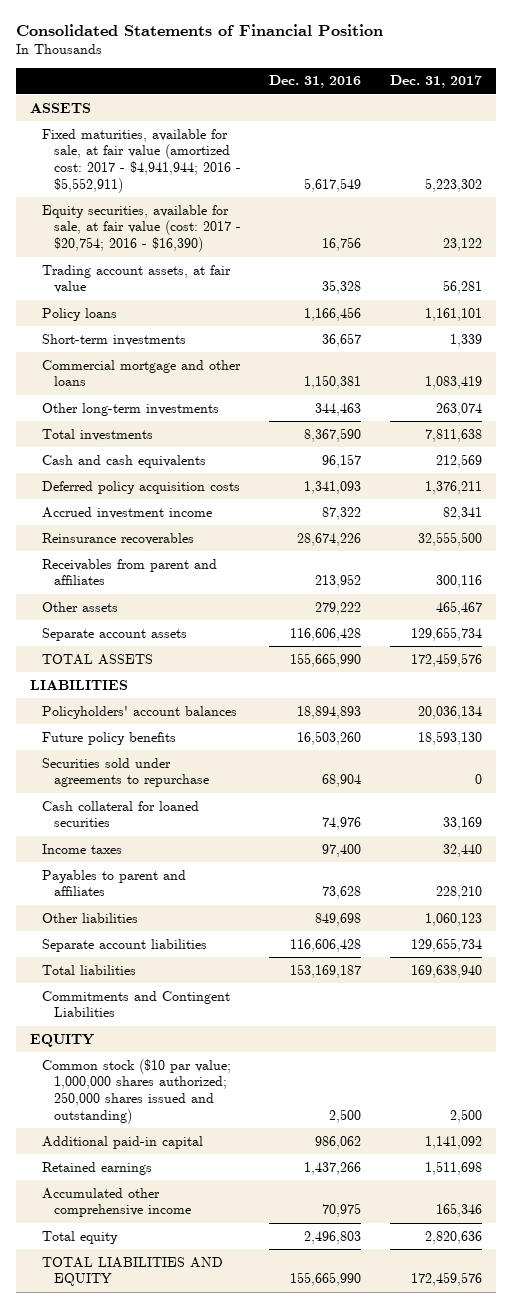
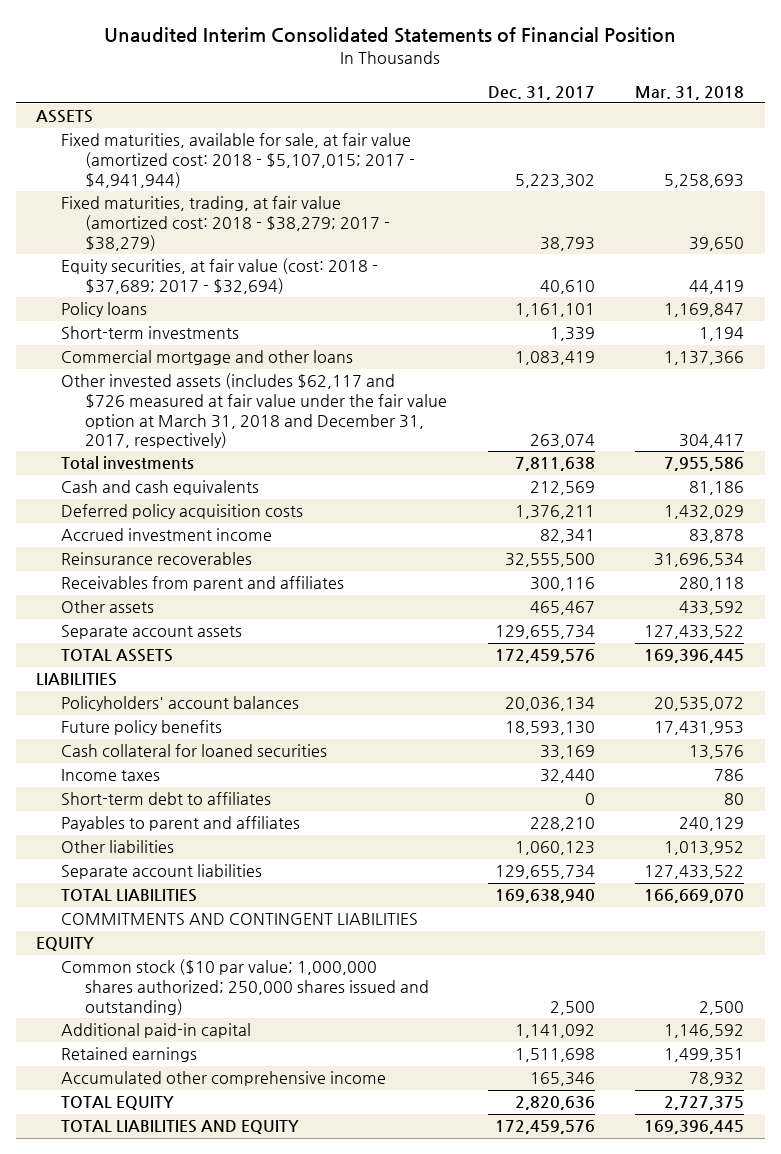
- Consolidated Statements of Financial Position
+ Unaudited Interim Consolidated Statements of Financial Position
- | Dec. 31, 2016 | Dec. 31, 2017
+ | Dec. 31, 2017 | Mar. 31, 2018
- Fixed maturities, available for sale, at fair value (amortized cost: 2017 - $4,941,944; 2016 - $5,552,911) | 5,617,549 | 5,223,302
- Equity securities, available for sale, at fair value (cost: 2017 - $20,754; 2016 - $16,390) | 16,756 | 23,122
- Trading account assets, at fair value | 35,328 | 56,281
+ Fixed maturities, available for sale, at fair value (amortized cost: 2018 - $5,107,015; 2017 - $4,941,944) | 5,223,302 | 5,258,693
+ Fixed maturities, trading, at fair value (amortized cost: 2018 - $38,279; 2017 - $38,279) | 38,793 | 39,650
+ Equity securities, at fair value (cost: 2018 - $37,689; 2017 - $32,694) | 40,610 | 44,419
- Other long-term investments | 344,463 | 263,074
+ Other invested assets (includes $62,117 and $726 measured at fair value under the fair value option at March 31, 2018 and December 31, 2017, respectively) | 263,074 | 304,417
- Securities sold under agreements to repurchase | 68,904 | 0
+ Short-term debt to affiliates | 0 | 80
- Total liabilities | 153,169,187 | 169,638,940
- Commitments and Contingent Liabilities
+ TOTAL LIABILITIES | 169,638,940 | 166,669,070
+ COMMITMENTS AND CONTINGENT LIABILITIES
- Total equity | 2,496,803 | 2,820,636
+ TOTAL EQUITY | 2,820,636 | 2,727,375

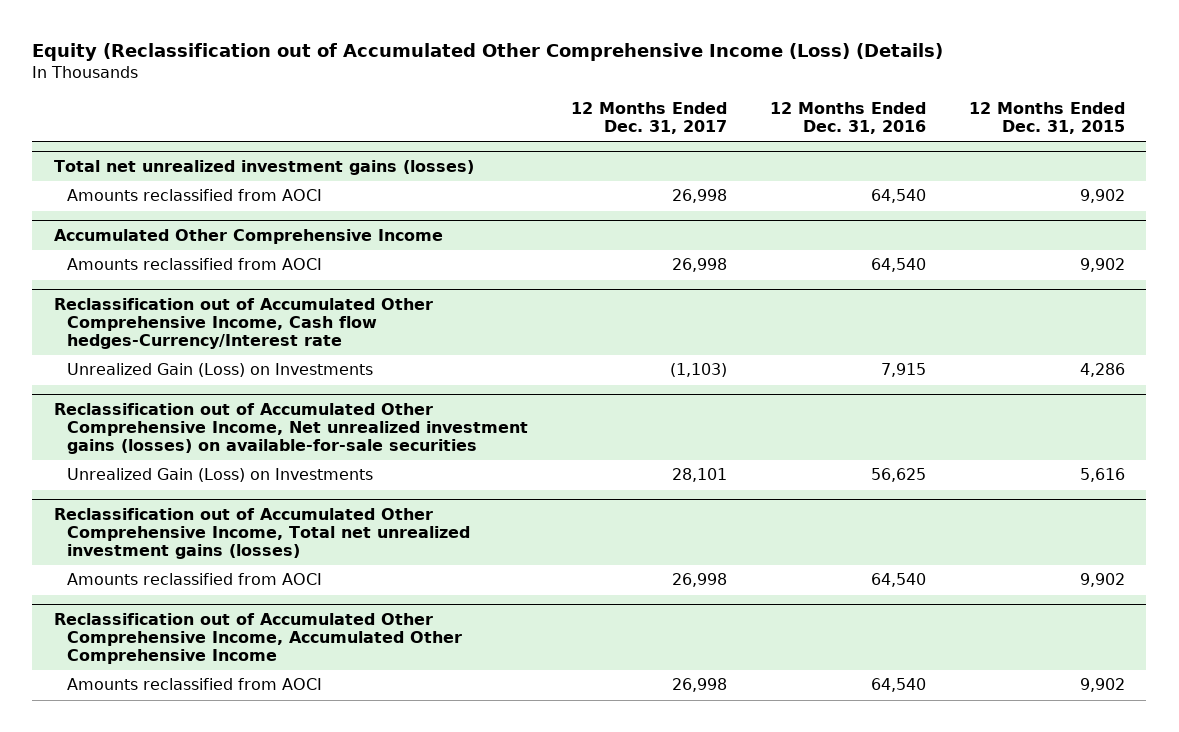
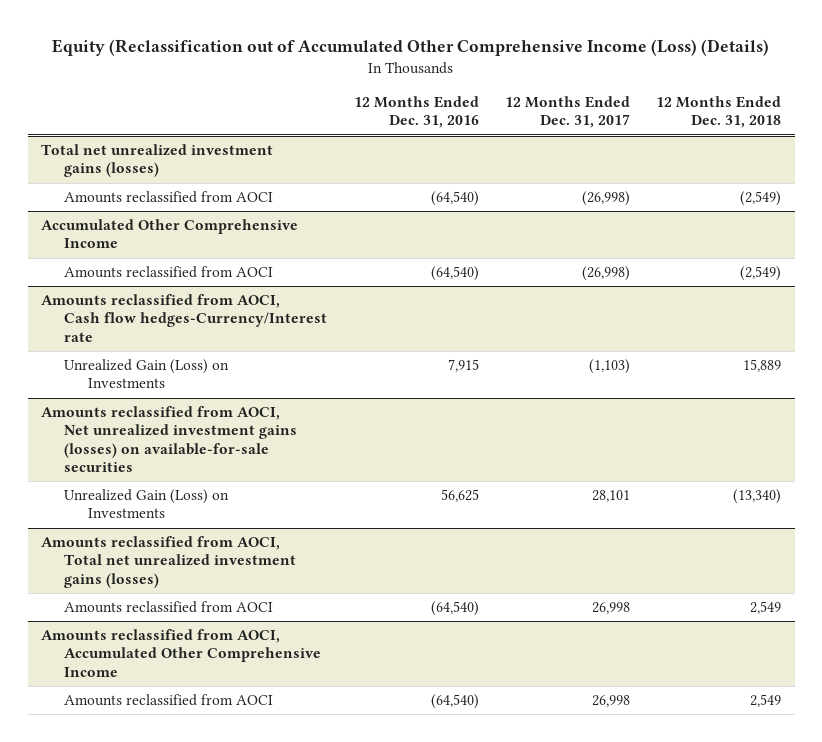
- | 12 Months Ended Dec. 31, 2017 | 12 Months Ended Dec. 31, 2016 | 12 Months Ended Dec. 31, 2015
+ | 12 Months Ended Dec. 31, 2016 | 12 Months Ended Dec. 31, 2017 | 12 Months Ended Dec. 31, 2018
@ Total net unrealized investment gains (losses)
- Amounts reclassified from AOCI | 26,998 | 64,540 | 9,902
+ Amounts reclassified from AOCI | (64,540) | (26,998) | (2,549)
@ Accumulated Other Comprehensive Income
- Amounts reclassified from AOCI | 26,998 | 64,540 | 9,902
- Reclassification out of Accumulated Other Comprehensive Income, Cash flow hedges-Currency/Interest rate
@ Accumulated Other Comprehensive Income
+ Amounts reclassified from AOCI | (64,540) | (26,998) | (2,549)
+ Amounts reclassified from AOCI, Cash flow hedges-Currency/Interest rate
- Reclassification out of Accumulated Other Comprehensive Income, Net unrealized investment gains (losses) on available-for-sale securities
+ Amounts reclassified from AOCI, Net unrealized investment gains (losses) on available-for-sale securities
- Reclassification out of Accumulated Other Comprehensive Income, Total net unrealized investment gains (losses)
- Amounts reclassified from AOCI | 26,998 | 64,540 | 9,902
- Reclassification out of Accumulated Other Comprehensive Income, Accumulated Other Comprehensive Income
- Amounts reclassified from AOCI | 26,998 | 64,540 | 9,902
+ Amounts reclassified from AOCI, Total net unrealized investment gains (losses)
+ Amounts reclassified from AOCI | (64,540) | 26,998 | 2,549
+ Amounts reclassified from AOCI, Accumulated Other Comprehensive Income
+ Amounts reclassified from AOCI | (64,540) | 26,998 | 2,549

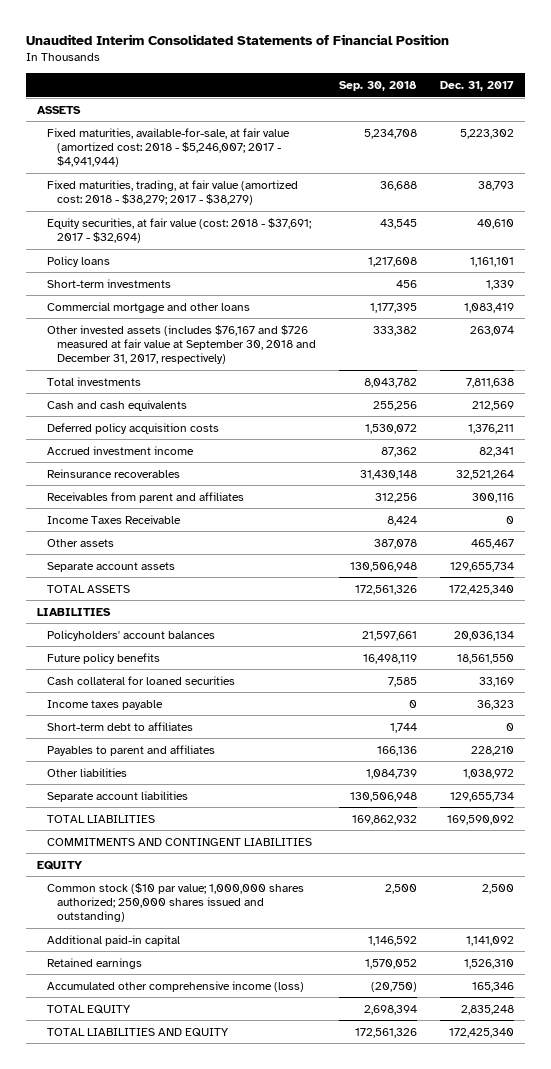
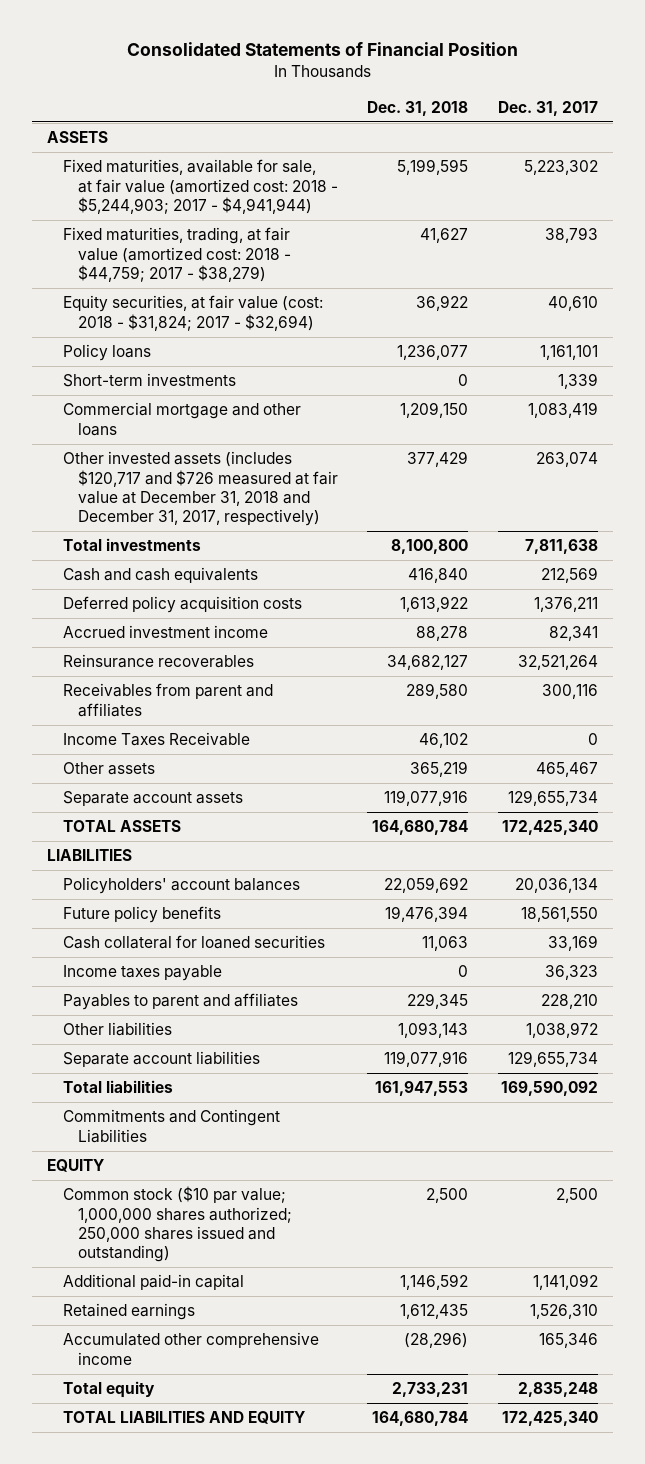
- Unaudited Interim Consolidated Statements of Financial Position
+ Consolidated Statements of Financial Position
- | Sep. 30, 2018 | Dec. 31, 2017
+ | Dec. 31, 2018 | Dec. 31, 2017
- Fixed maturities, available-for-sale, at fair value (amortized cost: 2018 - $5,246,007; 2017 - $4,941,944) | 5,234,708 | 5,223,302
- Fixed maturities, trading, at fair value (amortized cost: 2018 - $38,279; 2017 - $38,279) | 36,688 | 38,793
- Equity securities, at fair value (cost: 2018 - $37,691; 2017 - $32,694) | 43,545 | 40,610
+ Fixed maturities, available for sale, at fair value (amortized cost: 2018 - $5,244,903; 2017 - $4,941,944) | 5,199,595 | 5,223,302
+ Fixed maturities, trading, at fair value (amortized cost: 2018 - $44,759; 2017 - $38,279) | 41,627 | 38,793
+ Equity securities, at fair value (cost: 2018 - $31,824; 2017 - $32,694) | 36,922 | 40,610
- Other invested assets (includes $76,167 and $726 measured at fair value at September 30, 2018 and December 31, 2017, respectively) | 333,382 | 263,074
+ Other invested assets (includes $120,717 and $726 measured at fair value at December 31, 2018 and December 31, 2017, respectively) | 377,429 | 263,074
- Short-term debt to affiliates | 1,744 | 0
- TOTAL LIABILITIES | 169,862,932 | 169,590,092
- COMMITMENTS AND CONTINGENT LIABILITIES
+ Total liabilities | 161,947,553 | 169,590,092
+ Commitments and Contingent Liabilities
- Accumulated other comprehensive income (loss) | (20,750) | 165,346
- TOTAL EQUITY | 2,698,394 | 2,835,248
+ Accumulated other comprehensive income | (28,296) | 165,346
+ Total equity | 2,733,231 | 2,835,248

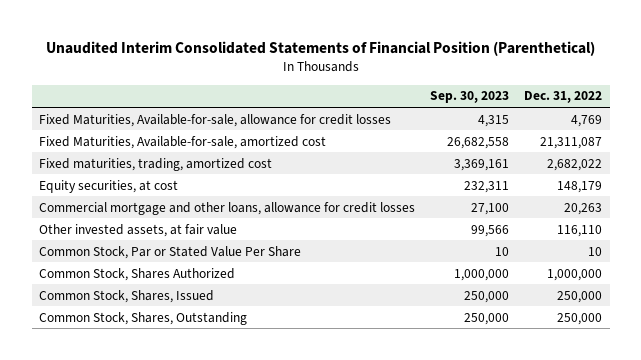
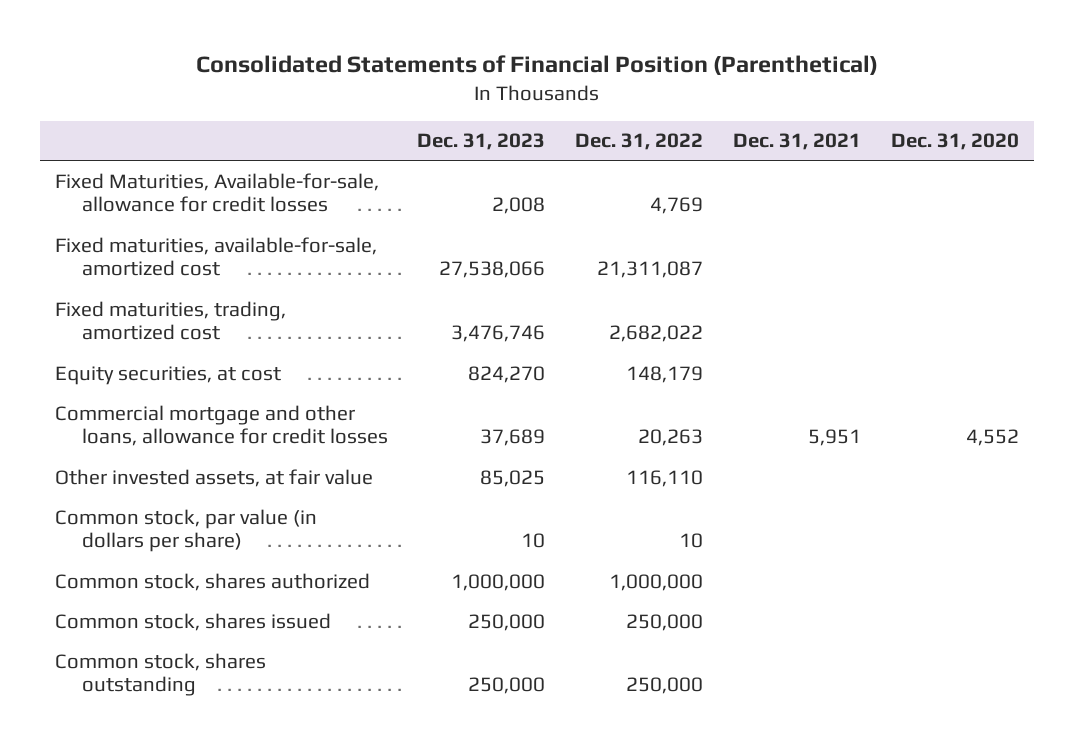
- Unaudited Interim Consolidated Statements of Financial Position (Parenthetical)
+ Consolidated Statements of Financial Position (Parenthetical)
- | Sep. 30, 2023 | Dec. 31, 2022
+ | Dec. 31, 2023 | Dec. 31, 2022 | Dec. 31, 2021 | Dec. 31, 2020
- Fixed Maturities, Available-for-sale, amortized cost | 26,682,558 | 21,311,087
+ Fixed maturities, available-for-sale, amortized cost | 27,538,066 | 21,311,087 | |
- Common Stock, Par or Stated Value Per Share | 10 | 10
- Common Stock, Shares Authorized | 1,000,000 | 1,000,000
- Common Stock, Shares, Issued | 250,000 | 250,000
- Common Stock, Shares, Outstanding | 250,000 | 250,000
+ Common stock, par value (in dollars per share) | 10 | 10 | |
+ Common stock, shares authorized | 1,000,000 | 1,000,000 | |
+ Common stock, shares issued | 250,000 | 250,000 | |
+ Common stock, shares outstanding | 250,000 | 250,000 | |

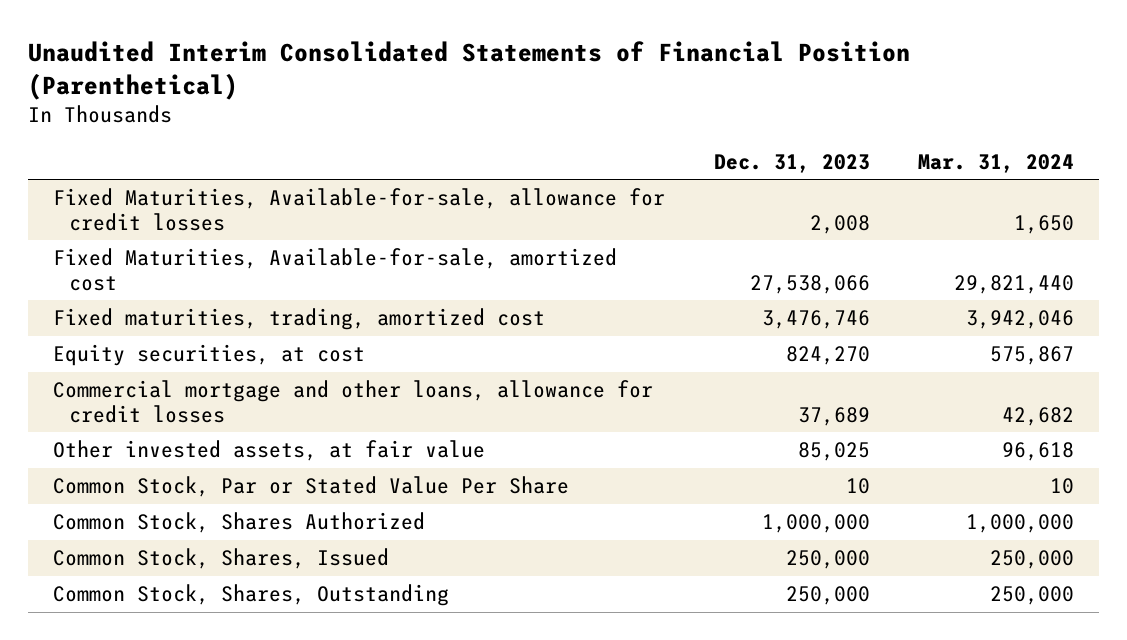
- Consolidated Statements of Financial Position (Parenthetical)
+ Unaudited Interim Consolidated Statements of Financial Position (Parenthetical)
- | Dec. 31, 2023 | Dec. 31, 2022 | Dec. 31, 2021 | Dec. 31, 2020
+ | Dec. 31, 2023 | Mar. 31, 2024
- Fixed maturities, available-for-sale, amortized cost | 27,538,066 | 21,311,087 | |
+ Fixed Maturities, Available-for-sale, amortized cost | 27,538,066 | 29,821,440
- Common stock, par value (in dollars per share) | 10 | 10 | |
- Common stock, shares authorized | 1,000,000 | 1,000,000 | |
- Common stock, shares issued | 250,000 | 250,000 | |
- Common stock, shares outstanding | 250,000 | 250,000 | |
+ Common Stock, Par or Stated Value Per Share | 10 | 10
+ Common Stock, Shares Authorized | 1,000,000 | 1,000,000
+ Common Stock, Shares, Issued | 250,000 | 250,000
+ Common Stock, Shares, Outstanding | 250,000 | 250,000

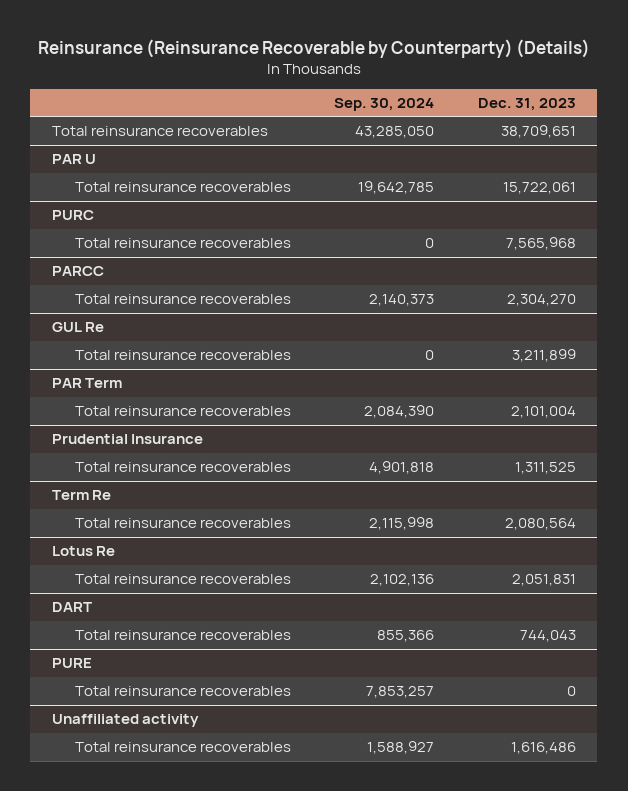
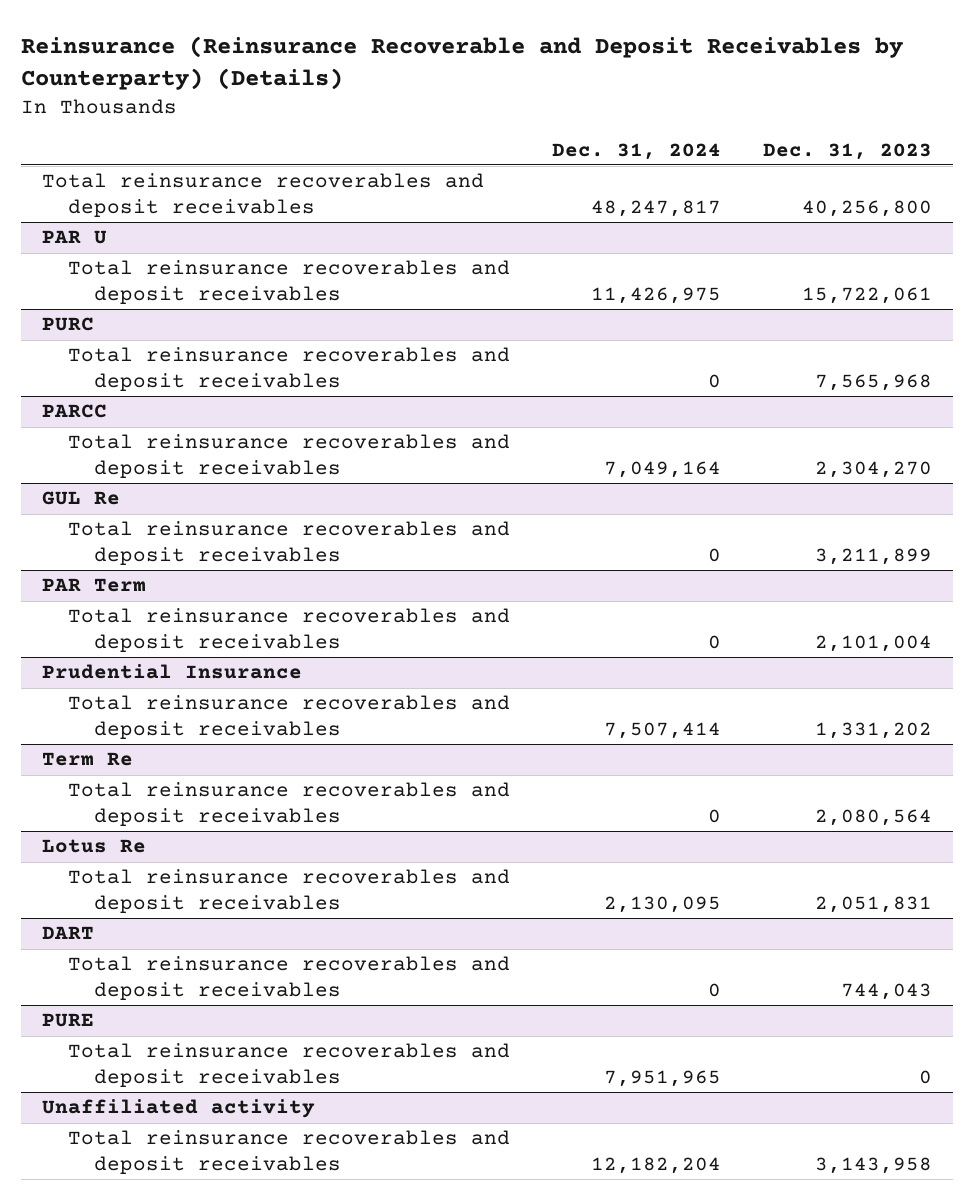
- Reinsurance (Reinsurance Recoverable by Counterparty) (Details)
+ Reinsurance (Reinsurance Recoverable and Deposit Receivables by Counterparty) (Details)
- | Sep. 30, 2024 | Dec. 31, 2023
+ | Dec. 31, 2024 | Dec. 31, 2023
- Total reinsurance recoverables | 43,285,050 | 38,709,651
+ Total reinsurance recoverables and deposit receivables | 48,247,817 | 40,256,800
@ PAR U
- Total reinsurance recoverables | 19,642,785 | 15,722,061
+ Total reinsurance recoverables and deposit receivables | 11,426,975 | 15,722,061
@ PURC
- Total reinsurance recoverables | 0 | 7,565,968
+ Total reinsurance recoverables and deposit receivables | 0 | 7,565,968
@ PARCC
- Total reinsurance recoverables | 2,140,373 | 2,304,270
+ Total reinsurance recoverables and deposit receivables | 7,049,164 | 2,304,270
@ GUL Re
- Total reinsurance recoverables | 0 | 3,211,899
+ Total reinsurance recoverables and deposit receivables | 0 | 3,211,899
@ PAR Term
- Total reinsurance recoverables | 2,084,390 | 2,101,004
+ Total reinsurance recoverables and deposit receivables | 0 | 2,101,004
@ Prudential Insurance
- Total reinsurance recoverables | 4,901,818 | 1,311,525
+ Total reinsurance recoverables and deposit receivables | 7,507,414 | 1,331,202
@ Term Re
- Total reinsurance recoverables | 2,115,998 | 2,080,564
+ Total reinsurance recoverables and deposit receivables | 0 | 2,080,564
@ Lotus Re
- Total reinsurance recoverables | 2,102,136 | 2,051,831
+ Total reinsurance recoverables and deposit receivables | 2,130,095 | 2,051,831
@ DART
- Total reinsurance recoverables | 855,366 | 744,043
+ Total reinsurance recoverables and deposit receivables | 0 | 744,043
@ PURE
- Total reinsurance recoverables | 7,853,257 | 0
+ Total reinsurance recoverables and deposit receivables | 7,951,965 | 0
@ Unaffiliated activity
- Total reinsurance recoverables | 1,588,927 | 1,616,486
+ Total reinsurance recoverables and deposit receivables | 12,182,204 | 3,143,958

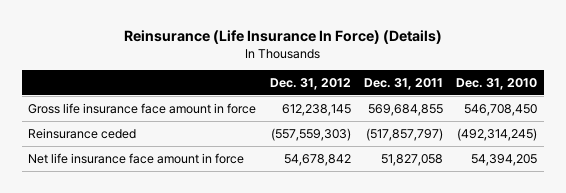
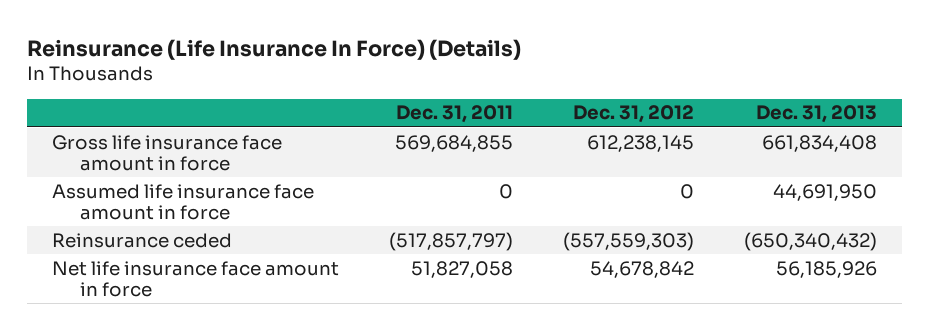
- | Dec. 31, 2012 | Dec. 31, 2011 | Dec. 31, 2010
+ | Dec. 31, 2011 | Dec. 31, 2012 | Dec. 31, 2013
+ Assumed life insurance face amount in force | 0 | 0 | 44,691,950

